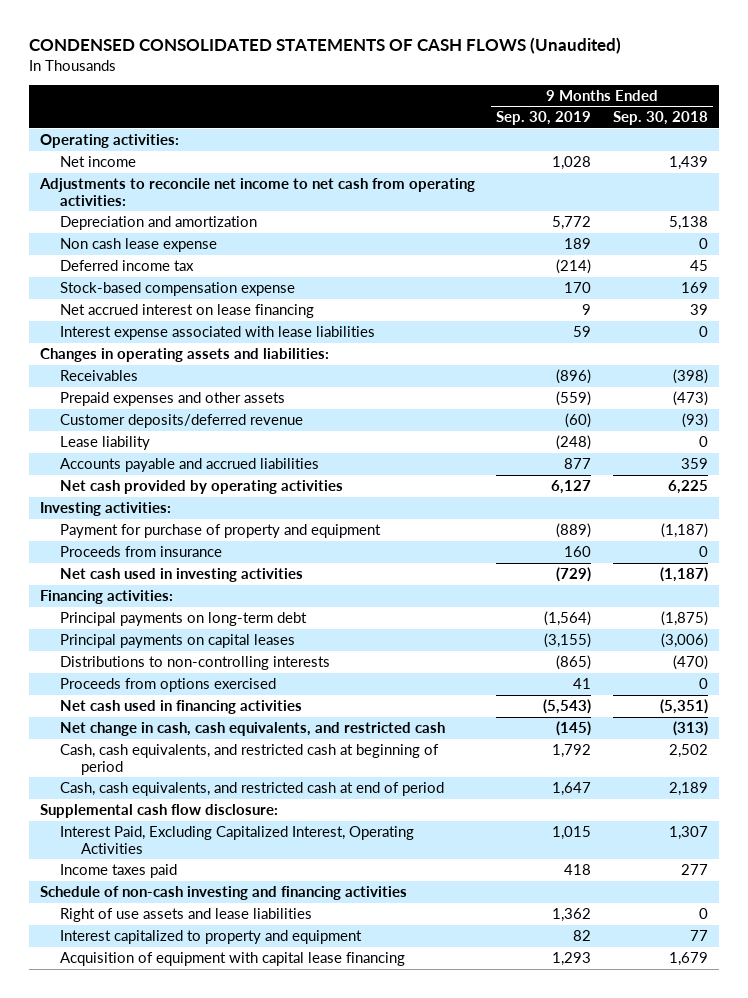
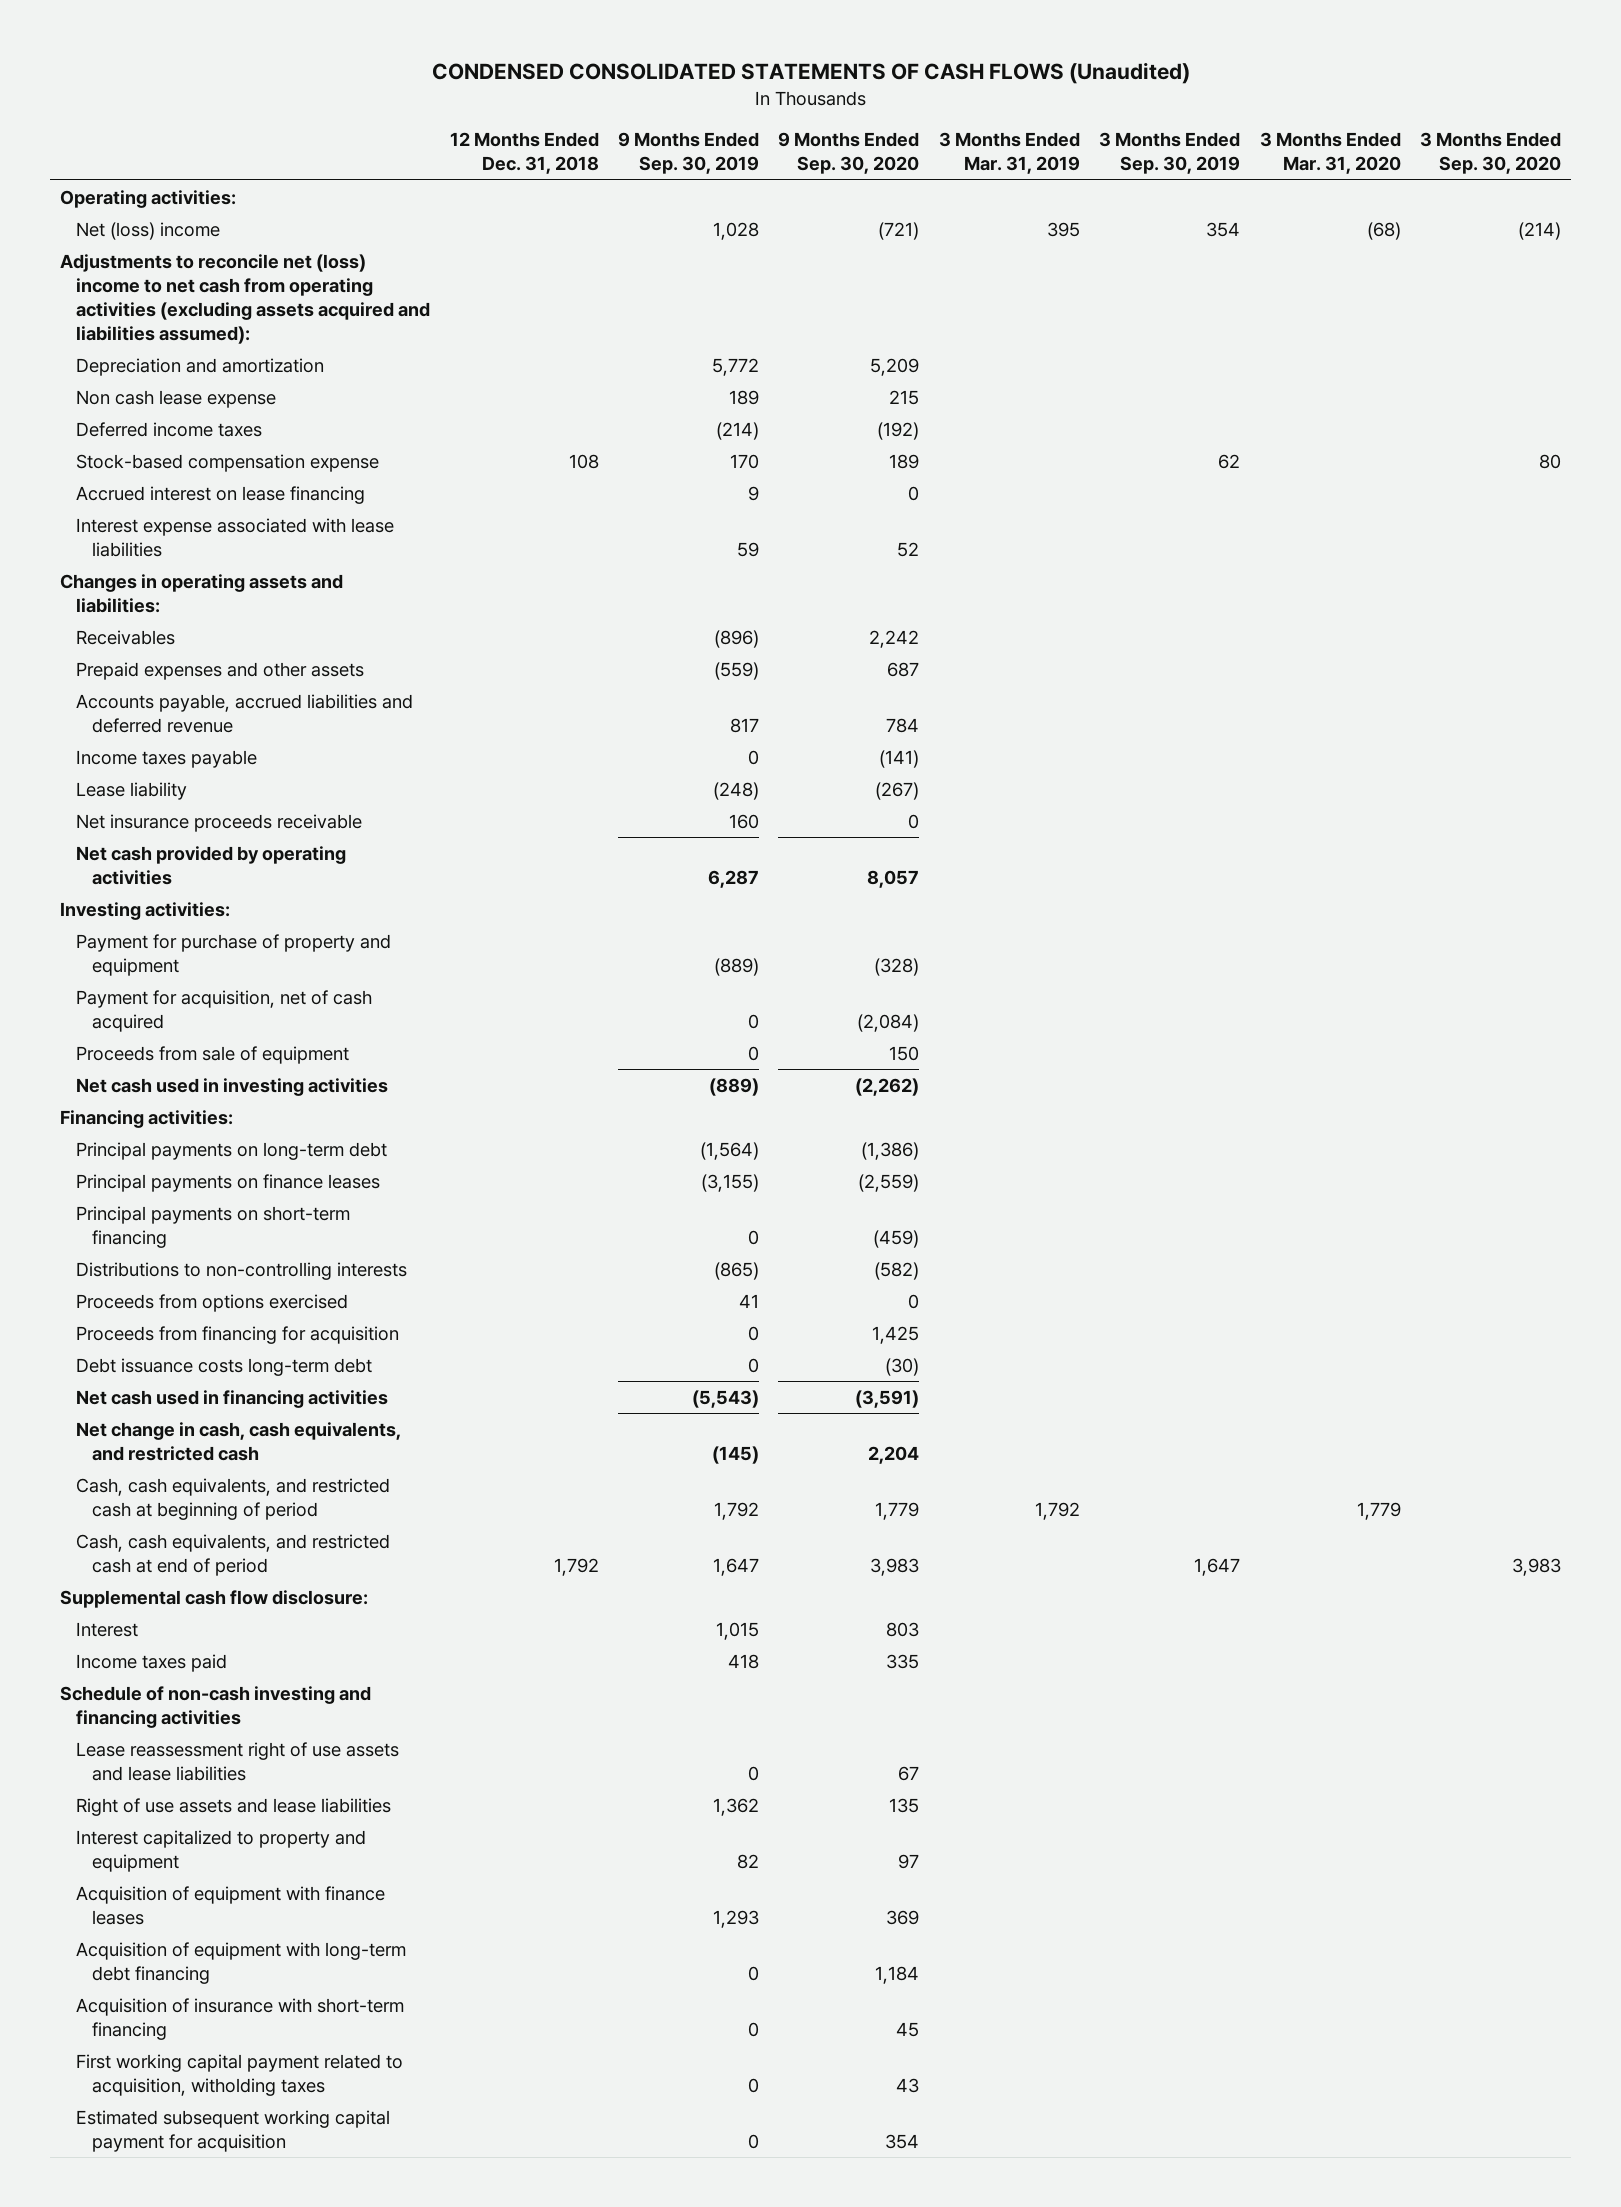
- | 9 Months Ended Sep. 30, 2019 | 9 Months Ended Sep. 30, 2018
+ | 12 Months Ended Dec. 31, 2018 | 9 Months Ended Sep. 30, 2019 | 9 Months Ended Sep. 30, 2020 | 3 Months Ended Mar. 31, 2019 | 3 Months Ended Sep. 30, 2019 | 3 Months Ended Mar. 31, 2020 | 3 Months Ended Sep. 30, 2020
- Net income | 1,028 | 1,439
- Adjustments to reconcile net income to net cash from operating activities:
+ Net (loss) income | | 1,028 | (721) | 395 | 354 | (68) | (214)
+ Adjustments to reconcile net (loss) income to net cash from operating activities (excluding assets acquired and liabilities assumed):
- Deferred income tax | (214) | 45
+ Deferred income taxes | | (214) | (192) | | | |
- Net accrued interest on lease financing | 9 | 39
+ Accrued interest on lease financing | | 9 | 0 | | | |
- Customer deposits/deferred revenue | (60) | (93)
+ Accounts payable, accrued liabilities and deferred revenue | | 817 | 784 | | | |
+ Income taxes payable | | 0 | (141) | | | |
- Accounts payable and accrued liabilities | 877 | 359
- Net cash provided by operating activities | 6,127 | 6,225
+ Net insurance proceeds receivable | | 160 | 0 | | | |
+ Net cash provided by operating activities | | 6,287 | 8,057 | | | |
- Proceeds from insurance | 160 | 0
- Net cash used in investing activities | (729) | (1,187)
+ Payment for acquisition, net of cash acquired | | 0 | (2,084) | | | |
+ Proceeds from sale of equipment | | 0 | 150 | | | |
+ Net cash used in investing activities | | (889) | (2,262) | | | |
- Principal payments on capital leases | (3,155) | (3,006)
+ Principal payments on finance leases | | (3,155) | (2,559) | | | |
+ Principal payments on short-term financing | | 0 | (459) | | | |
+ Proceeds from financing for acquisition | | 0 | 1,425 | | | |
+ Debt issuance costs long-term debt | | 0 | (30) | | | |
- Interest Paid, Excluding Capitalized Interest, Operating Activities | 1,015 | 1,307
+ Interest | | 1,015 | 803 | | | |
+ Lease reassessment right of use assets and lease liabilities | | 0 | 67 | | | |
- Acquisition of equipment with capital lease financing | 1,293 | 1,679
+ Acquisition of equipment with finance leases | | 1,293 | 369 | | | |
+ Acquisition of equipment with long-term debt financing | | 0 | 1,184 | | | |
+ Acquisition of insurance with short-term financing | | 0 | 45 | | | |
+ First working capital payment related to acquisition, witholding taxes | | 0 | 43 | | | |
+ Estimated subsequent working capital payment for acquisition | | 0 | 354 | | | |

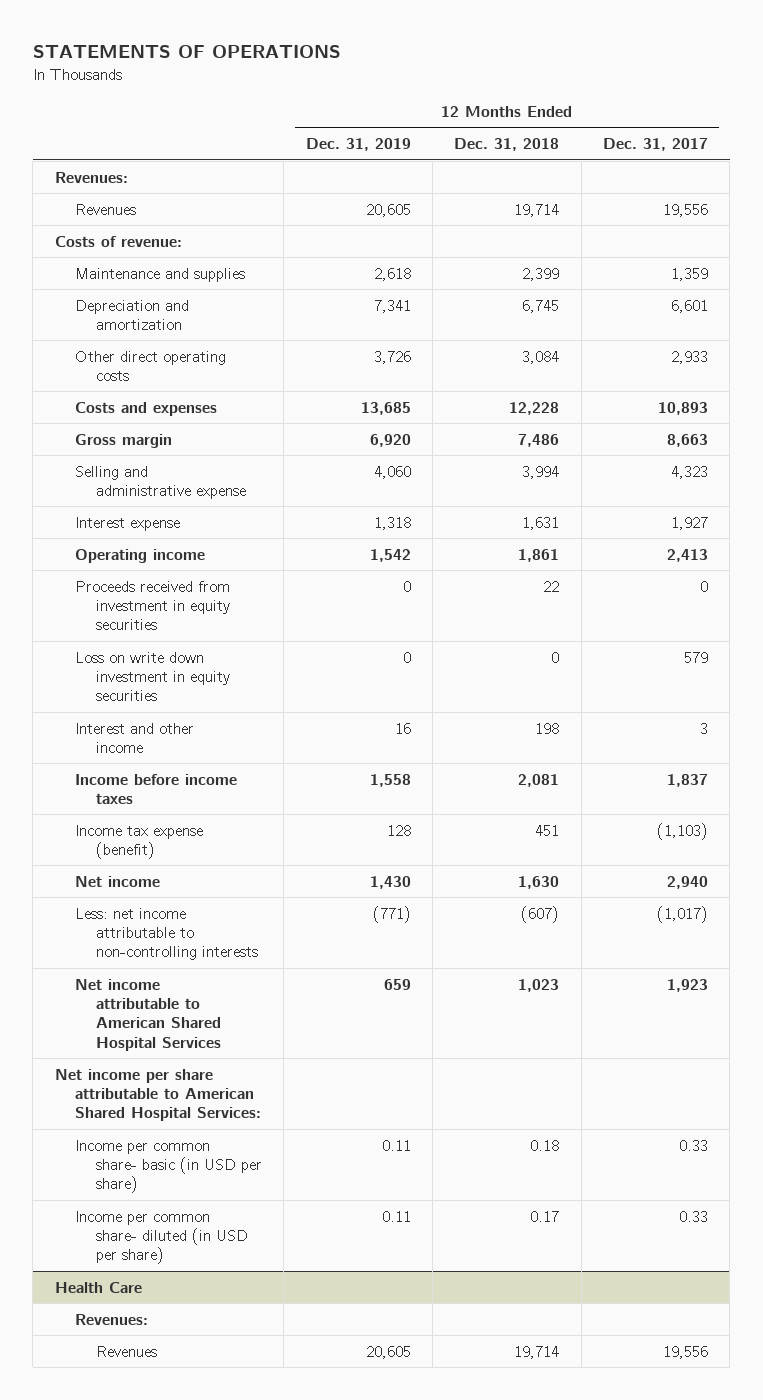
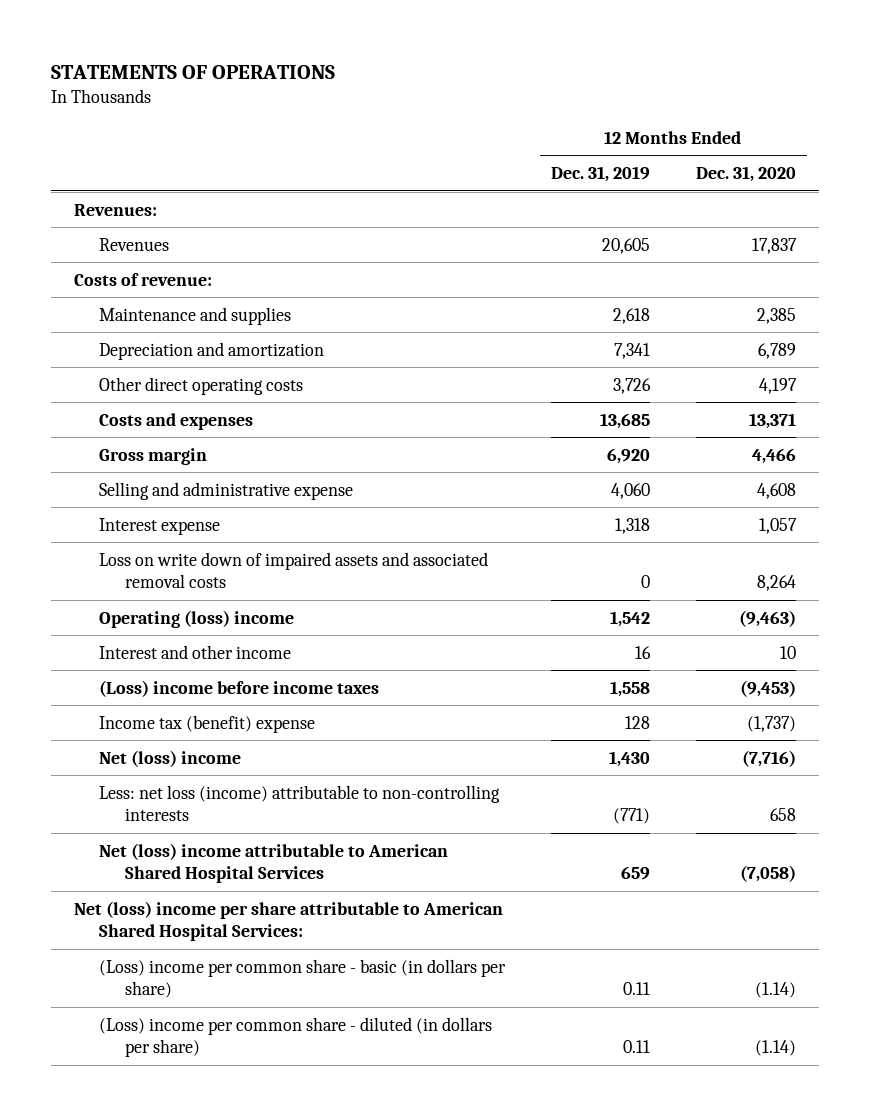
- | 12 Months Ended Dec. 31, 2019 | 12 Months Ended Dec. 31, 2018 | 12 Months Ended Dec. 31, 2017
+ | 12 Months Ended Dec. 31, 2019 | 12 Months Ended Dec. 31, 2020
- Operating income | 1,542 | 1,861 | 2,413
- Proceeds received from investment in equity securities | 0 | 22 | 0
- Loss on write down investment in equity securities | 0 | 0 | 579
+ Loss on write down of impaired assets and associated removal costs | 0 | 8,264
+ Operating (loss) income | 1,542 | (9,463)
- Income before income taxes | 1,558 | 2,081 | 1,837
- Income tax expense (benefit) | 128 | 451 | (1,103)
- Net income | 1,430 | 1,630 | 2,940
- Less: net income attributable to non-controlling interests | (771) | (607) | (1,017)
- Net income attributable to American Shared Hospital Services | 659 | 1,023 | 1,923
- Net income per share attributable to American Shared Hospital Services:
- Income per common share- basic (in USD per share) | 0.11 | 0.18 | 0.33
- Income per common share- diluted (in USD per share) | 0.11 | 0.17 | 0.33
- Health Care
- Revenues:
- Revenues | 20,605 | 19,714 | 19,556
+ (Loss) income before income taxes | 1,558 | (9,453)
+ Income tax (benefit) expense | 128 | (1,737)
+ Net (loss) income | 1,430 | (7,716)
+ Less: net loss (income) attributable to non-controlling interests | (771) | 658
+ Net (loss) income attributable to American Shared Hospital Services | 659 | (7,058)
+ Net (loss) income per share attributable to American Shared Hospital Services:
+ (Loss) income per common share - basic (in dollars per share) | 0.11 | (1.14)
+ (Loss) income per common share - diluted (in dollars per share) | 0.11 | (1.14)

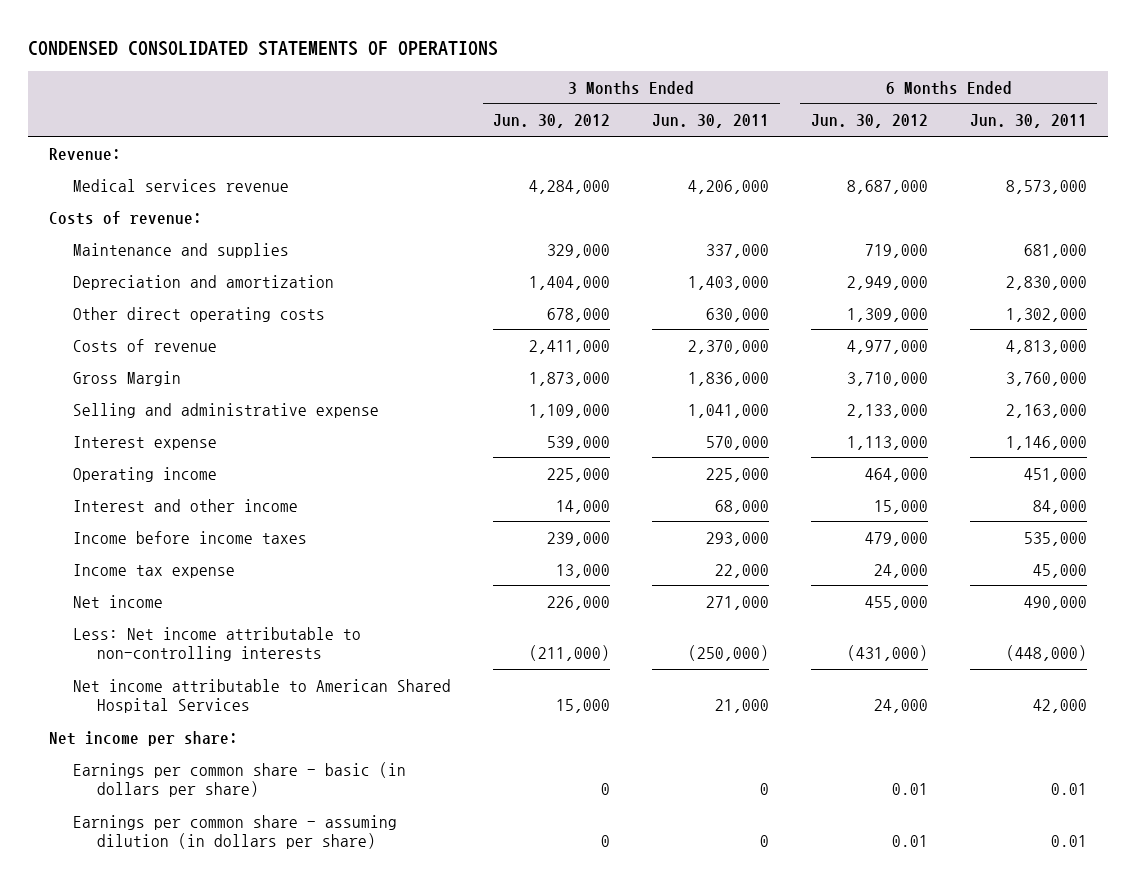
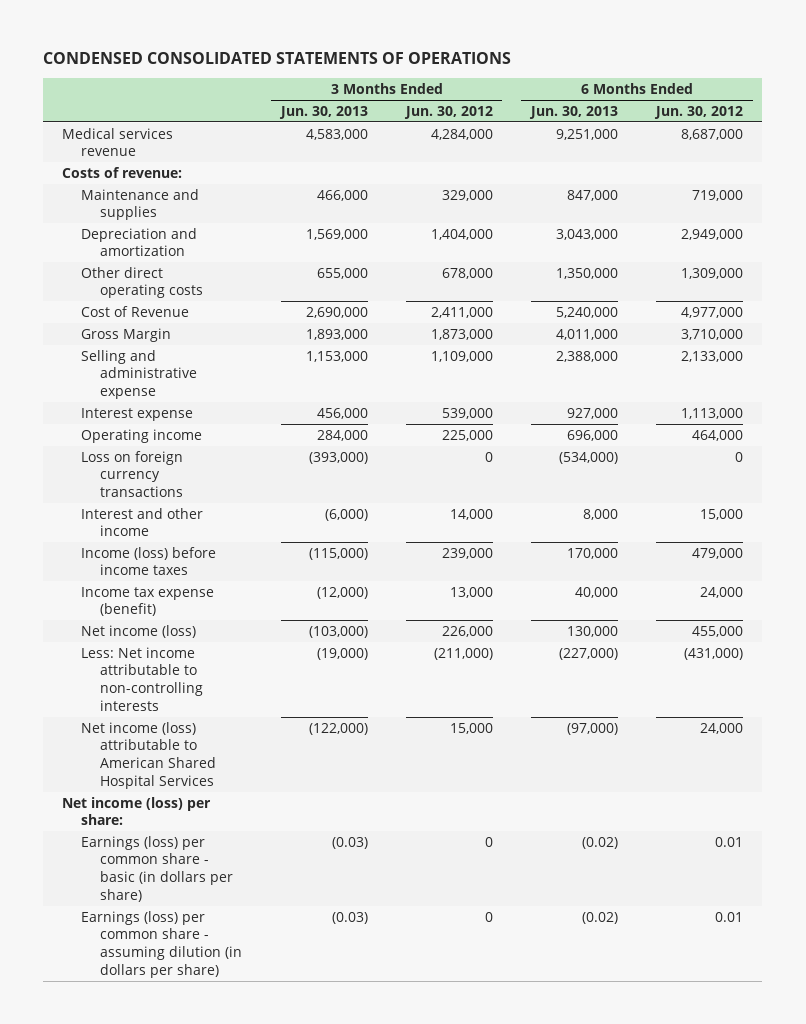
- | 3 Months Ended Jun. 30, 2012 | 3 Months Ended Jun. 30, 2011 | 6 Months Ended Jun. 30, 2012 | 6 Months Ended Jun. 30, 2011
+ | 3 Months Ended Jun. 30, 2013 | 3 Months Ended Jun. 30, 2012 | 6 Months Ended Jun. 30, 2013 | 6 Months Ended Jun. 30, 2012
- Revenue:
- Costs of revenue | 2,411,000 | 2,370,000 | 4,977,000 | 4,813,000
+ Cost of Revenue | 2,690,000 | 2,411,000 | 5,240,000 | 4,977,000
+ Loss on foreign currency transactions | (393,000) | 0 | (534,000) | 0
- Income before income taxes | 239,000 | 293,000 | 479,000 | 535,000
- Income tax expense | 13,000 | 22,000 | 24,000 | 45,000
- Net income | 226,000 | 271,000 | 455,000 | 490,000
+ Income (loss) before income taxes | (115,000) | 239,000 | 170,000 | 479,000
+ Income tax expense (benefit) | (12,000) | 13,000 | 40,000 | 24,000
+ Net income (loss) | (103,000) | 226,000 | 130,000 | 455,000
- Net income attributable to American Shared Hospital Services | 15,000 | 21,000 | 24,000 | 42,000
- Net income per share:
- Earnings per common share - basic (in dollars per share) | 0 | 0 | 0.01 | 0.01
- Earnings per common share - assuming dilution (in dollars per share) | 0 | 0 | 0.01 | 0.01
+ Net income (loss) attributable to American Shared Hospital Services | (122,000) | 15,000 | (97,000) | 24,000
+ Net income (loss) per share:
+ Earnings (loss) per common share - basic (in dollars per share) | (0.03) | 0 | (0.02) | 0.01
+ Earnings (loss) per common share - assuming dilution (in dollars per share) | (0.03) | 0 | (0.02) | 0.01

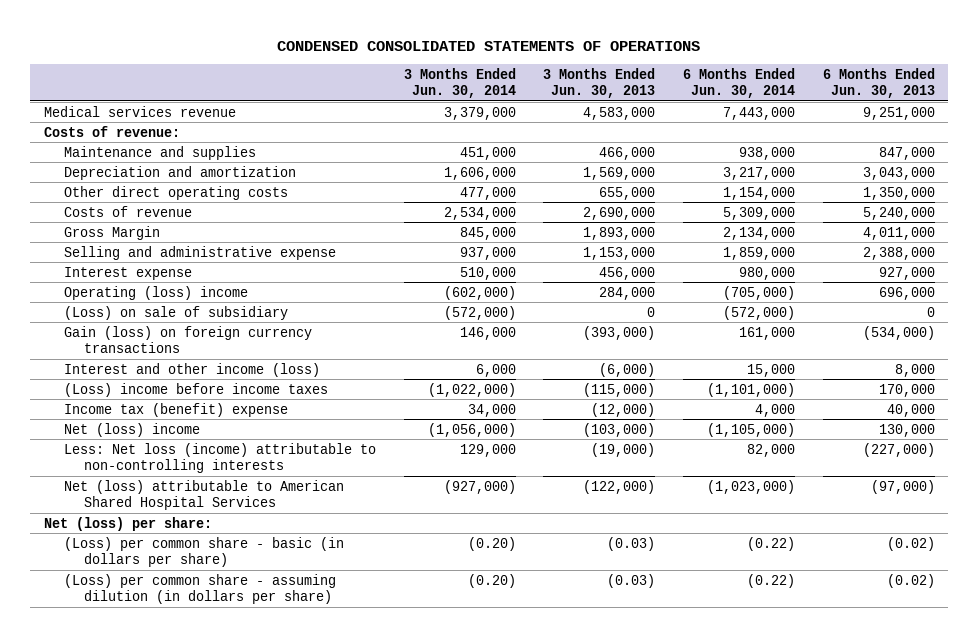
- | 3 Months Ended Jun. 30, 2013 | 3 Months Ended Jun. 30, 2012 | 6 Months Ended Jun. 30, 2013 | 6 Months Ended Jun. 30, 2012
+ | 3 Months Ended Jun. 30, 2014 | 3 Months Ended Jun. 30, 2013 | 6 Months Ended Jun. 30, 2014 | 6 Months Ended Jun. 30, 2013
- Cost of Revenue | 2,690,000 | 2,411,000 | 5,240,000 | 4,977,000
+ Costs of revenue | 2,534,000 | 2,690,000 | 5,309,000 | 5,240,000
- Operating income | 284,000 | 225,000 | 696,000 | 464,000
- Loss on foreign currency transactions | (393,000) | 0 | (534,000) | 0
- Interest and other income | (6,000) | 14,000 | 8,000 | 15,000
- Income (loss) before income taxes | (115,000) | 239,000 | 170,000 | 479,000
- Income tax expense (benefit) | (12,000) | 13,000 | 40,000 | 24,000
- Net income (loss) | (103,000) | 226,000 | 130,000 | 455,000
- Less: Net income attributable to non-controlling interests | (19,000) | (211,000) | (227,000) | (431,000)
- Net income (loss) attributable to American Shared Hospital Services | (122,000) | 15,000 | (97,000) | 24,000
- Net income (loss) per share:
- Earnings (loss) per common share - basic (in dollars per share) | (0.03) | 0 | (0.02) | 0.01
- Earnings (loss) per common share - assuming dilution (in dollars per share) | (0.03) | 0 | (0.02) | 0.01
+ Operating (loss) income | (602,000) | 284,000 | (705,000) | 696,000
+ (Loss) on sale of subsidiary | (572,000) | 0 | (572,000) | 0
+ Gain (loss) on foreign currency transactions | 146,000 | (393,000) | 161,000 | (534,000)
+ Interest and other income (loss) | 6,000 | (6,000) | 15,000 | 8,000
+ (Loss) income before income taxes | (1,022,000) | (115,000) | (1,101,000) | 170,000
+ Income tax (benefit) expense | 34,000 | (12,000) | 4,000 | 40,000
+ Net (loss) income | (1,056,000) | (103,000) | (1,105,000) | 130,000
+ Less: Net loss (income) attributable to non-controlling interests | 129,000 | (19,000) | 82,000 | (227,000)
+ Net (loss) attributable to American Shared Hospital Services | (927,000) | (122,000) | (1,023,000) | (97,000)
+ Net (loss) per share:
+ (Loss) per common share - basic (in dollars per share) | (0.20) | (0.03) | (0.22) | (0.02)
+ (Loss) per common share - assuming dilution (in dollars per share) | (0.20) | (0.03) | (0.22) | (0.02)

